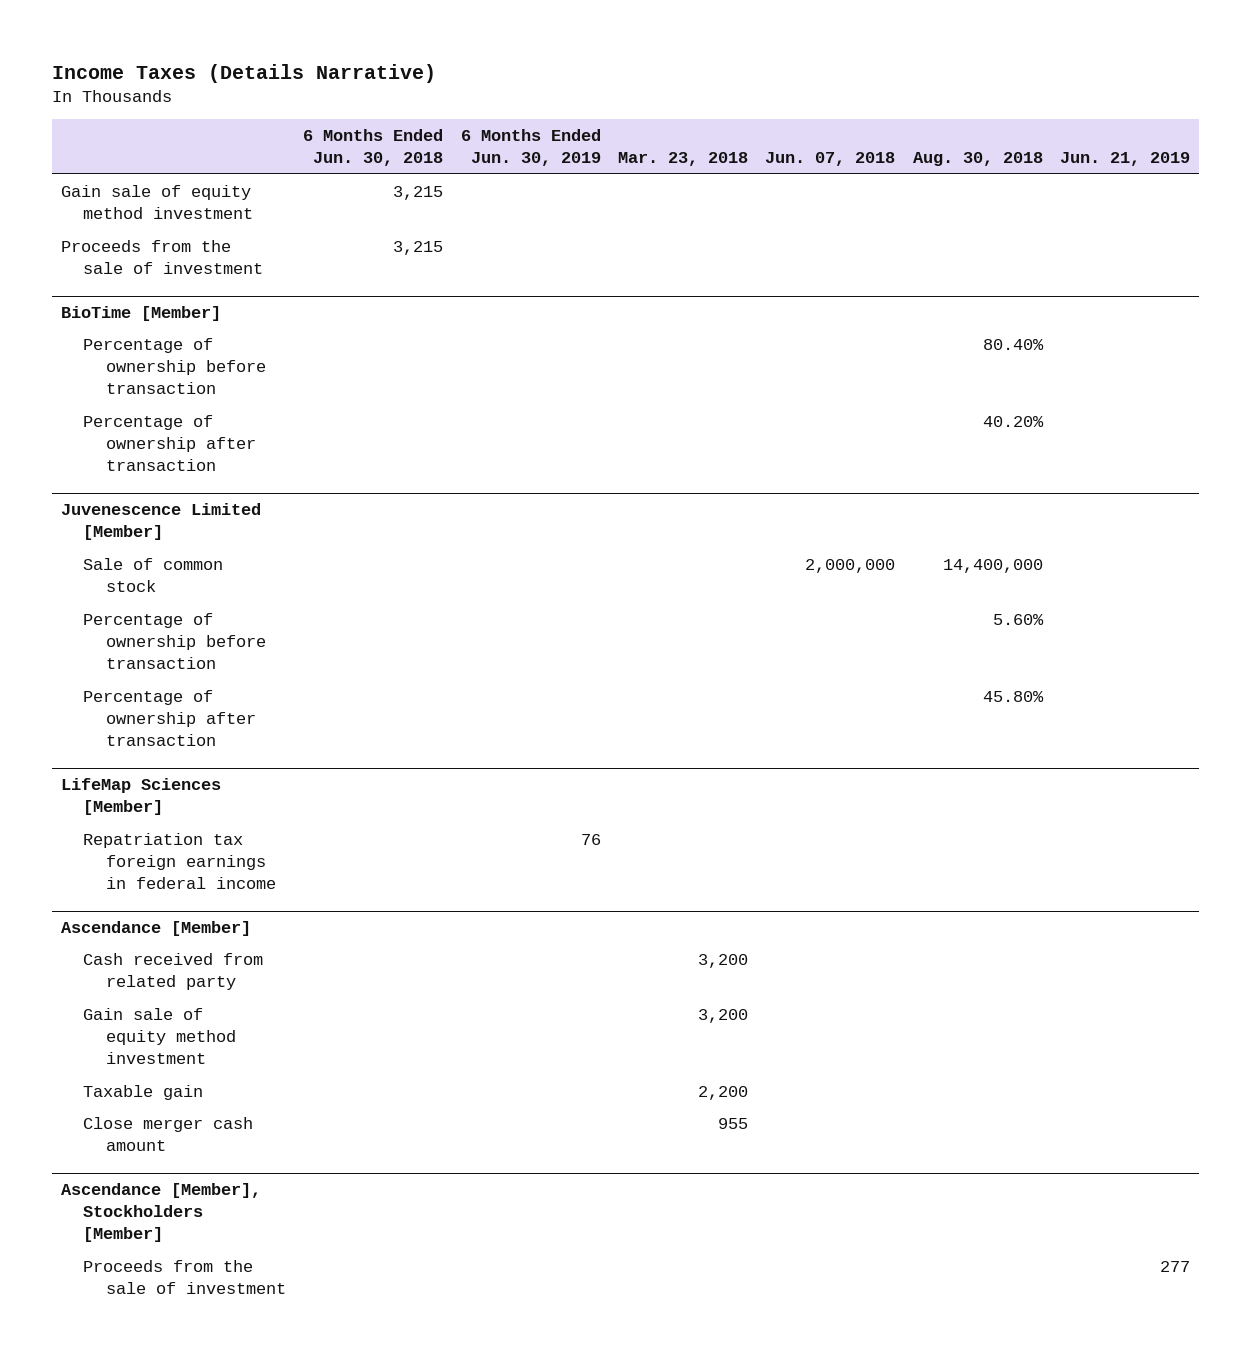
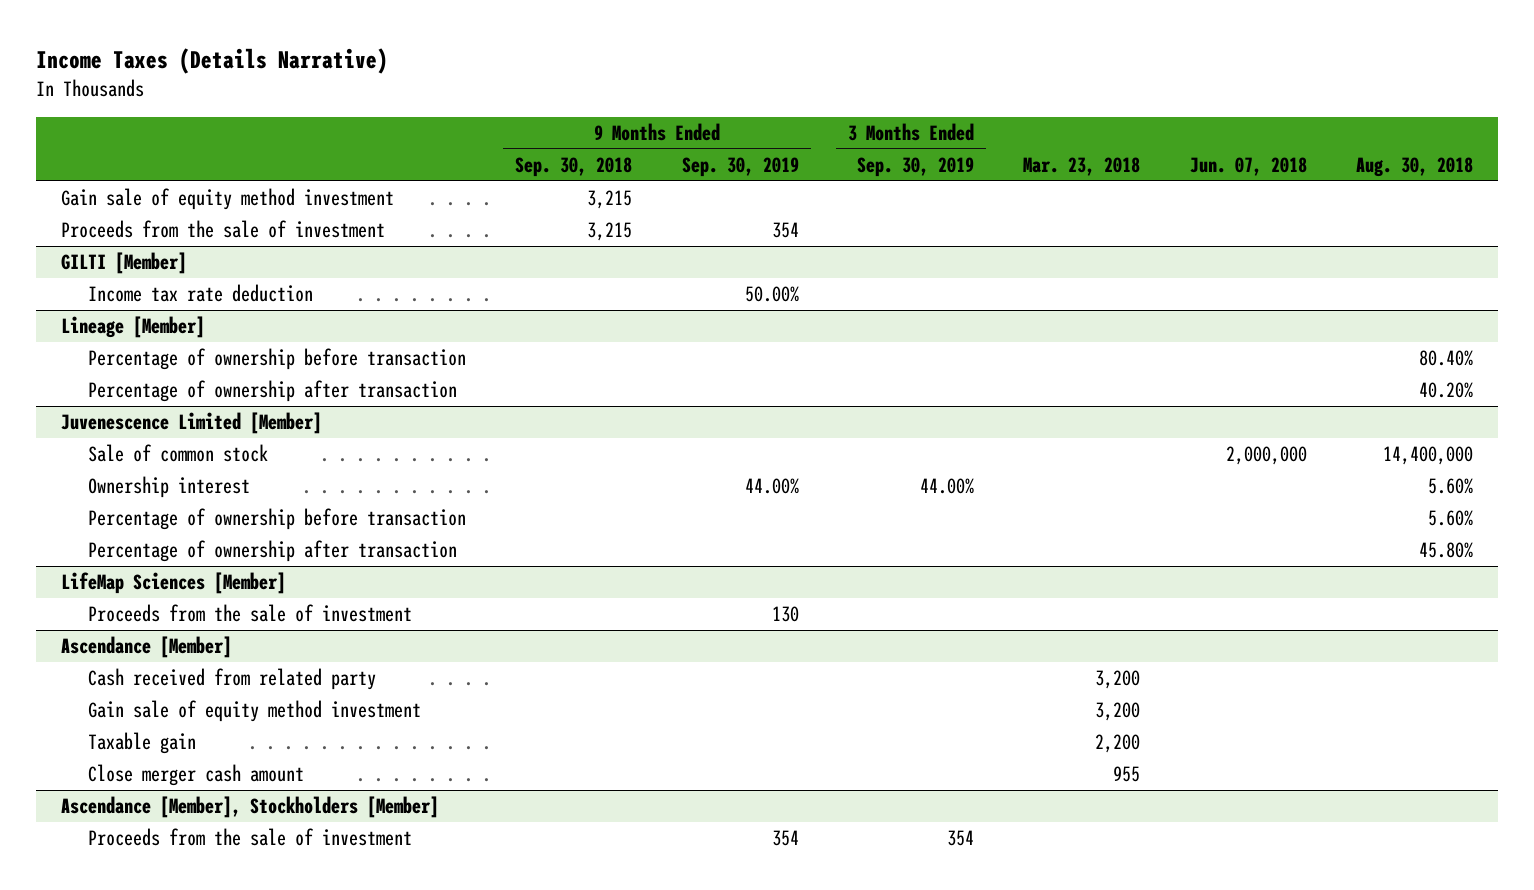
- | 6 Months Ended Jun. 30, 2018 | 6 Months Ended Jun. 30, 2019 | Mar. 23, 2018 | Jun. 07, 2018 | Aug. 30, 2018 | Jun. 21, 2019
+ | 9 Months Ended Sep. 30, 2018 | 9 Months Ended Sep. 30, 2019 | 3 Months Ended Sep. 30, 2019 | Mar. 23, 2018 | Jun. 07, 2018 | Aug. 30, 2018
- BioTime [Member]
+ GILTI [Member]
+ Income tax rate deduction | | 50.00% | | | |
+ Lineage [Member]
@ Juvenescence Limited [Member]
+ Ownership interest | | 44.00% | 44.00% | | | 5.60%
@ LifeMap Sciences [Member]
- Repatriation tax foreign earnings in federal income | | 76 | | | |
+ Proceeds from the sale of investment | | 130 | | | |

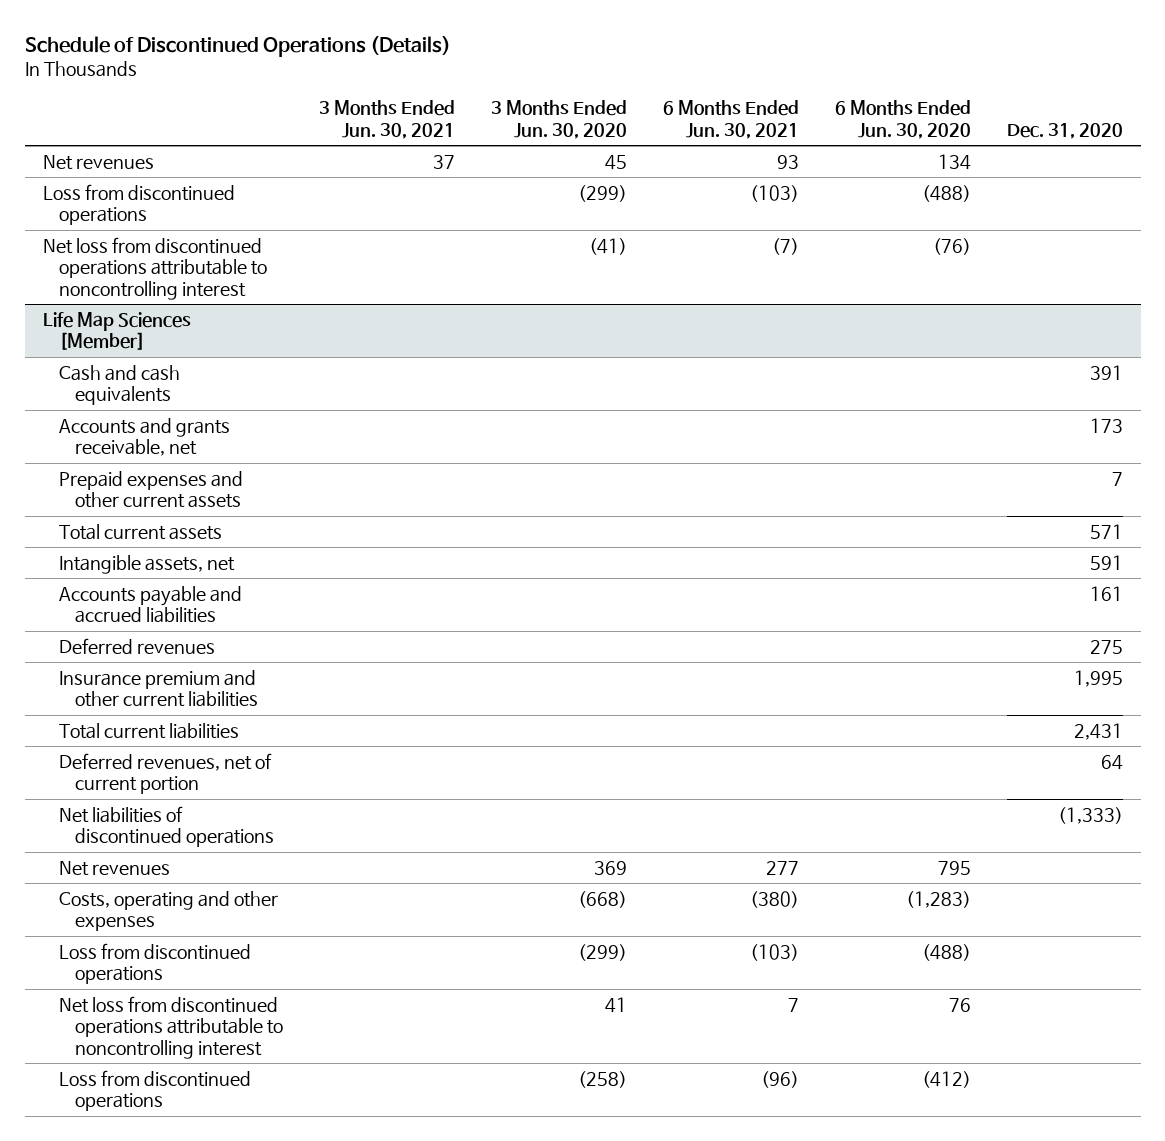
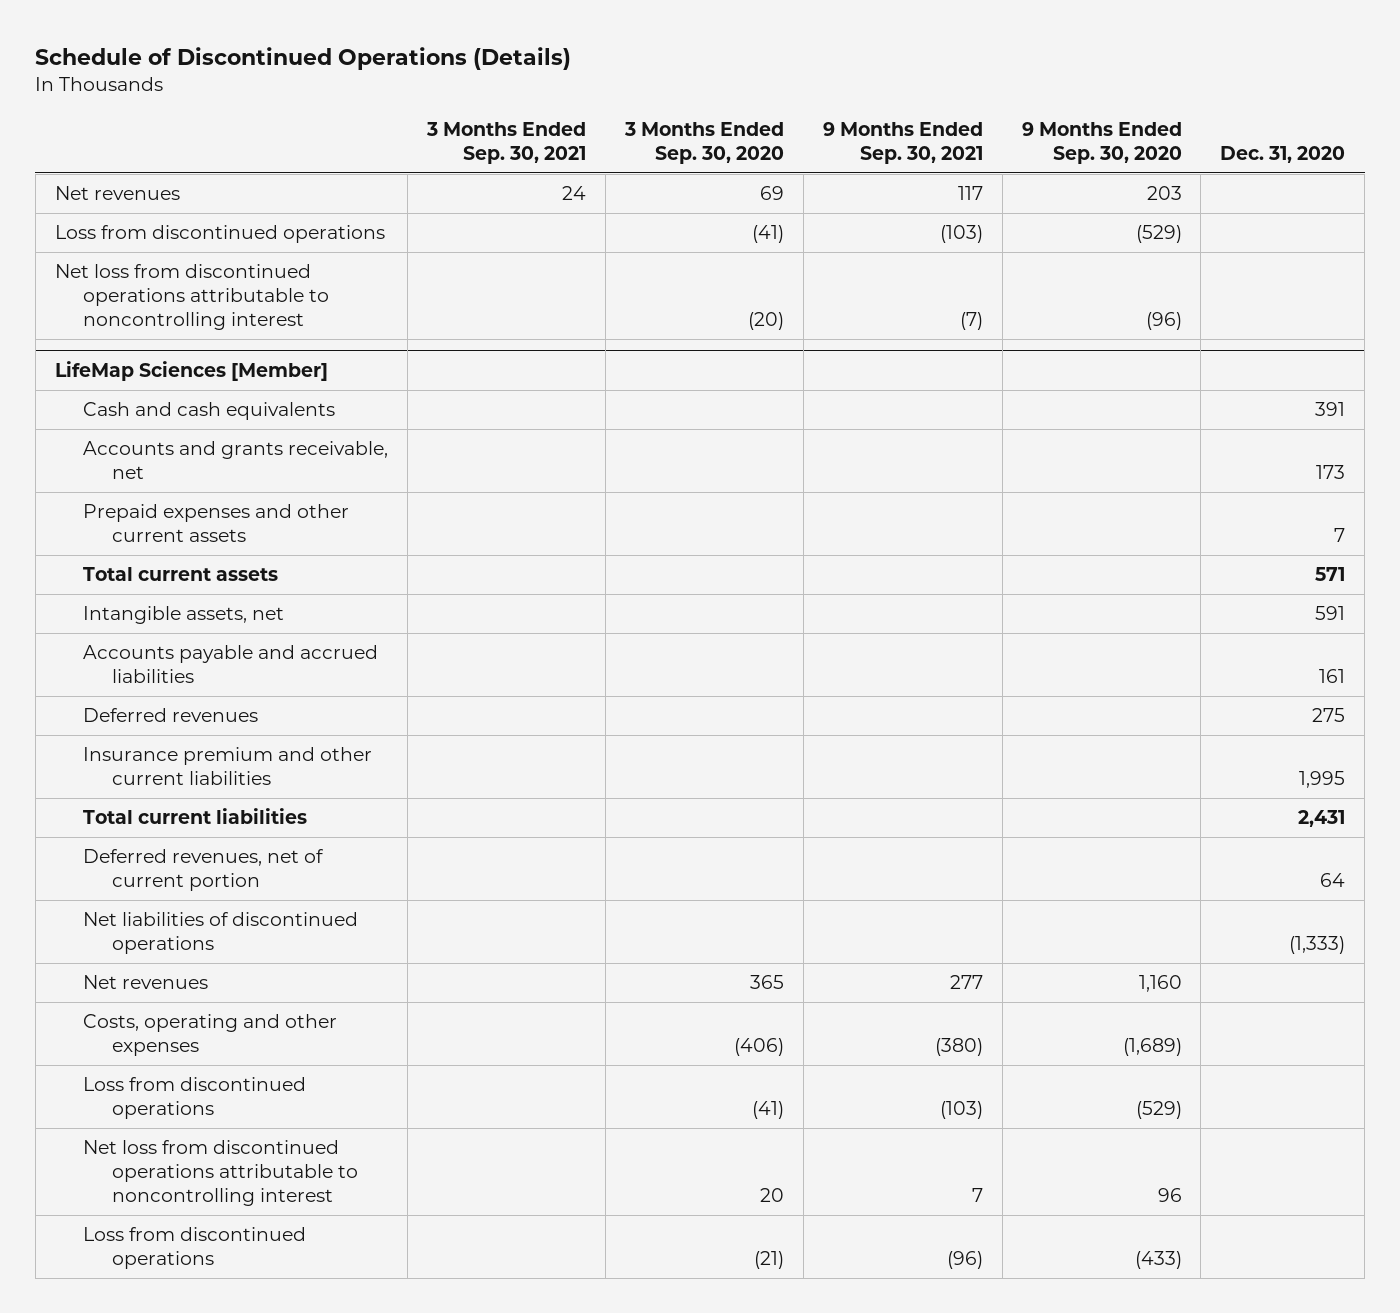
- | 3 Months Ended Jun. 30, 2021 | 3 Months Ended Jun. 30, 2020 | 6 Months Ended Jun. 30, 2021 | 6 Months Ended Jun. 30, 2020 | Dec. 31, 2020
+ | 3 Months Ended Sep. 30, 2021 | 3 Months Ended Sep. 30, 2020 | 9 Months Ended Sep. 30, 2021 | 9 Months Ended Sep. 30, 2020 | Dec. 31, 2020
- Life Map Sciences [Member]
+ LifeMap Sciences [Member]

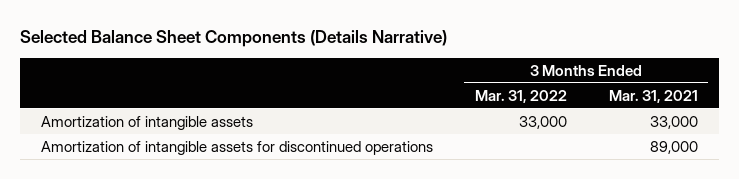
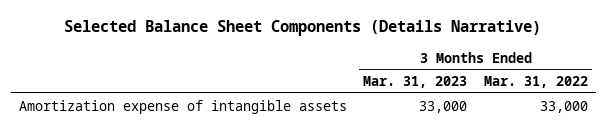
- | 3 Months Ended Mar. 31, 2022 | 3 Months Ended Mar. 31, 2021
+ | 3 Months Ended Mar. 31, 2023 | 3 Months Ended Mar. 31, 2022
- Amortization of intangible assets | 33,000 | 33,000
- Amortization of intangible assets for discontinued operations | | 89,000
+ Amortization expense of intangible assets | 33,000 | 33,000

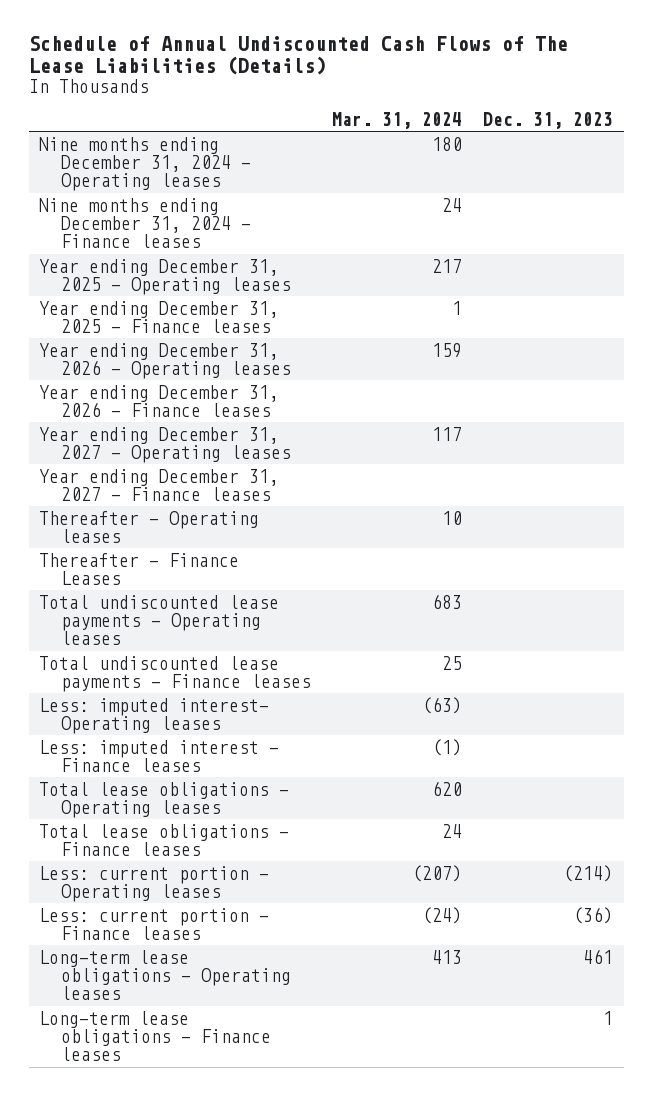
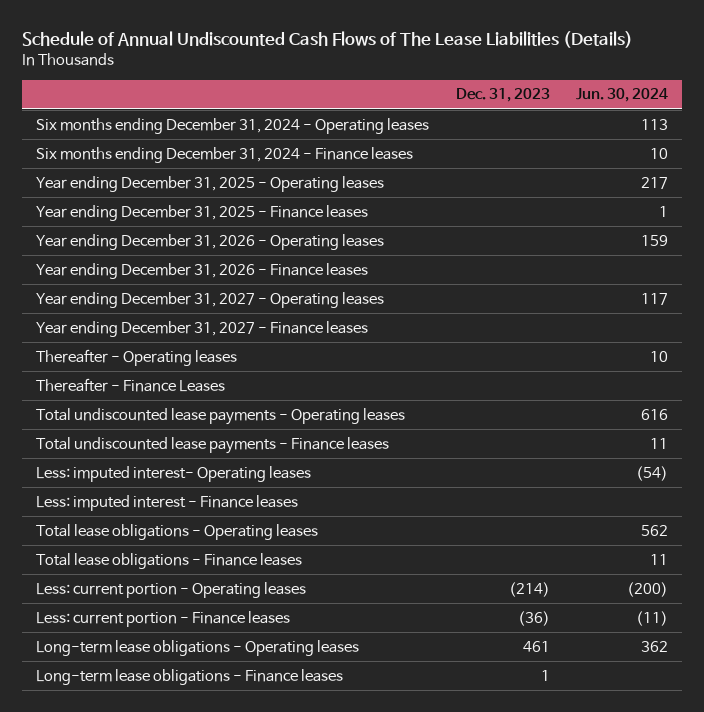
- | Mar. 31, 2024 | Dec. 31, 2023
+ | Dec. 31, 2023 | Jun. 30, 2024
- Nine months ending December 31, 2024 - Operating leases | 180 |
- Nine months ending December 31, 2024 - Finance leases | 24 |
+ Six months ending December 31, 2024 - Operating leases | | 113
+ Six months ending December 31, 2024 - Finance leases | | 10

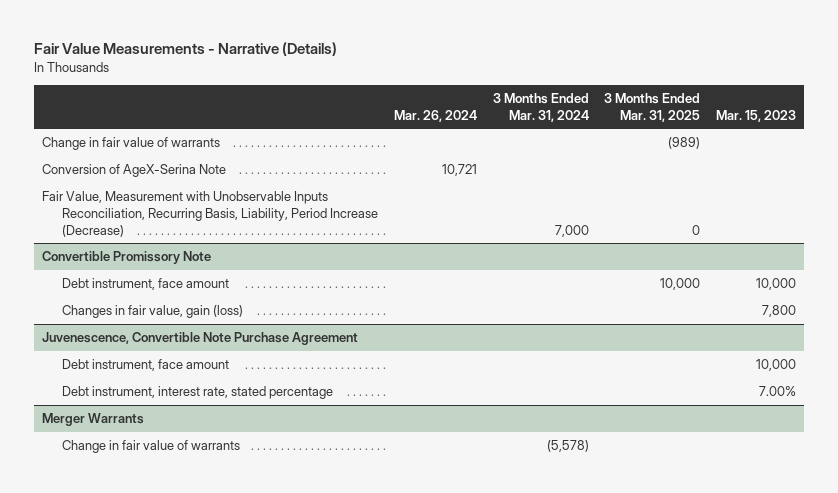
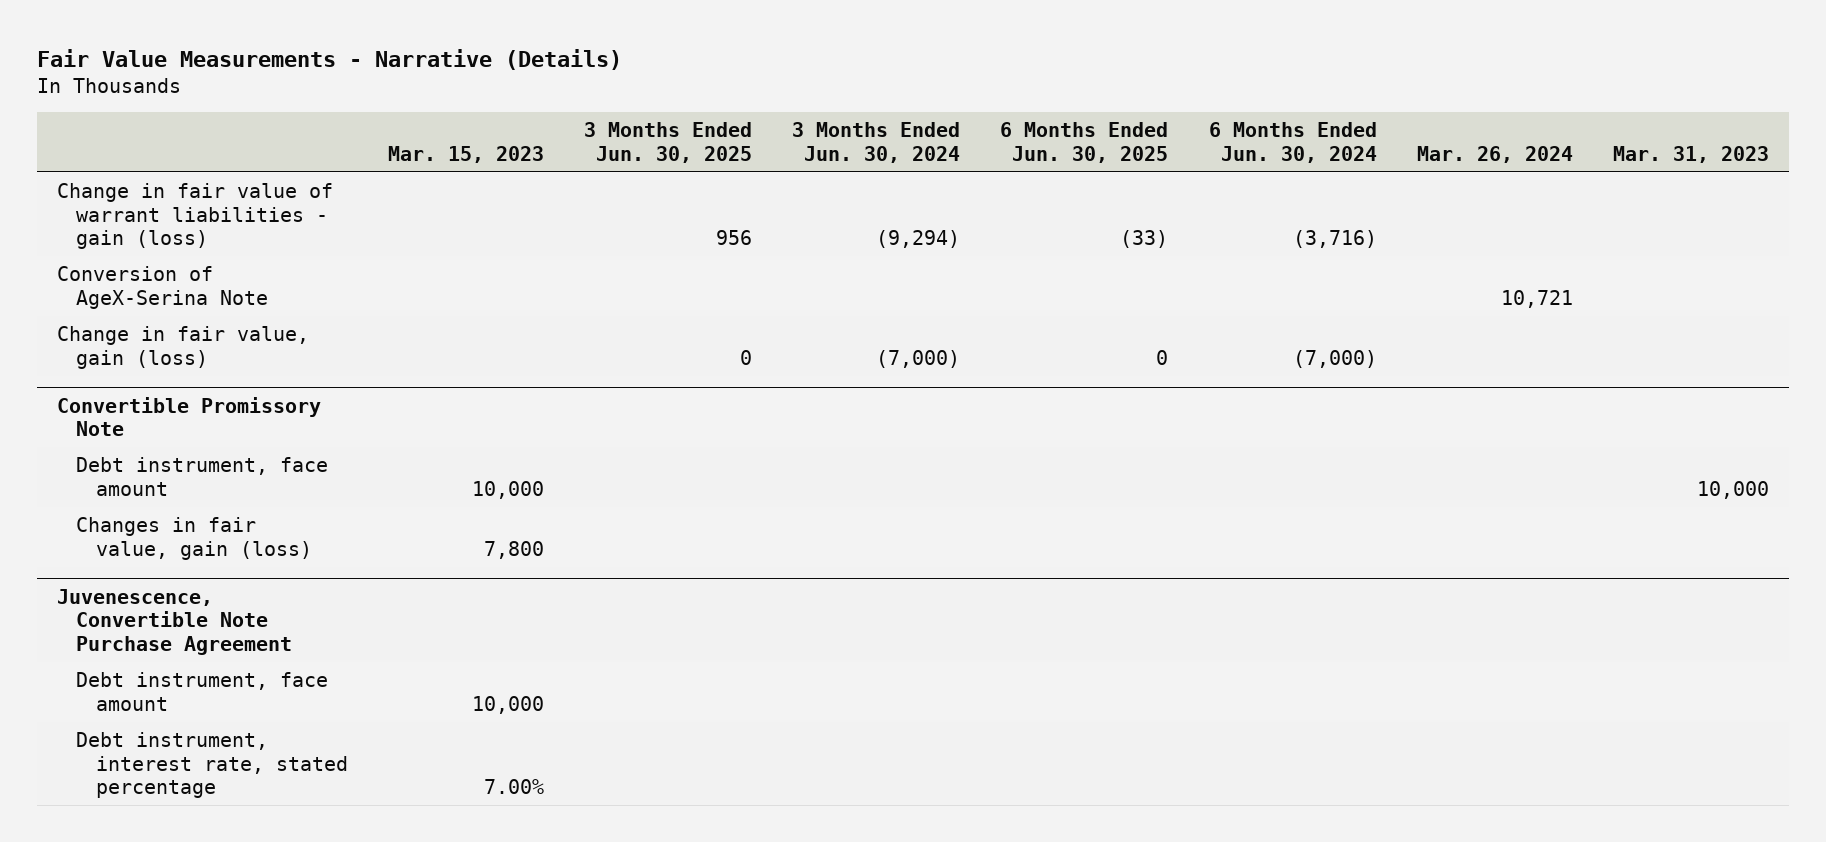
- | Mar. 26, 2024 | 3 Months Ended Mar. 31, 2024 | 3 Months Ended Mar. 31, 2025 | Mar. 15, 2023
+ | Mar. 15, 2023 | 3 Months Ended Jun. 30, 2025 | 3 Months Ended Jun. 30, 2024 | 6 Months Ended Jun. 30, 2025 | 6 Months Ended Jun. 30, 2024 | Mar. 26, 2024 | Mar. 31, 2023
- Change in fair value of warrants | | | (989) |
+ Change in fair value of warrant liabilities - gain (loss) | | 956 | (9,294) | (33) | (3,716) | |
- Fair Value, Measurement with Unobservable Inputs Reconciliation, Recurring Basis, Liability, Period Increase (Decrease) | | 7,000 | 0 |
+ Change in fair value, gain (loss) | | 0 | (7,000) | 0 | (7,000) | |
- Merger Warrants
- Change in fair value of warrants | | (5,578) | |

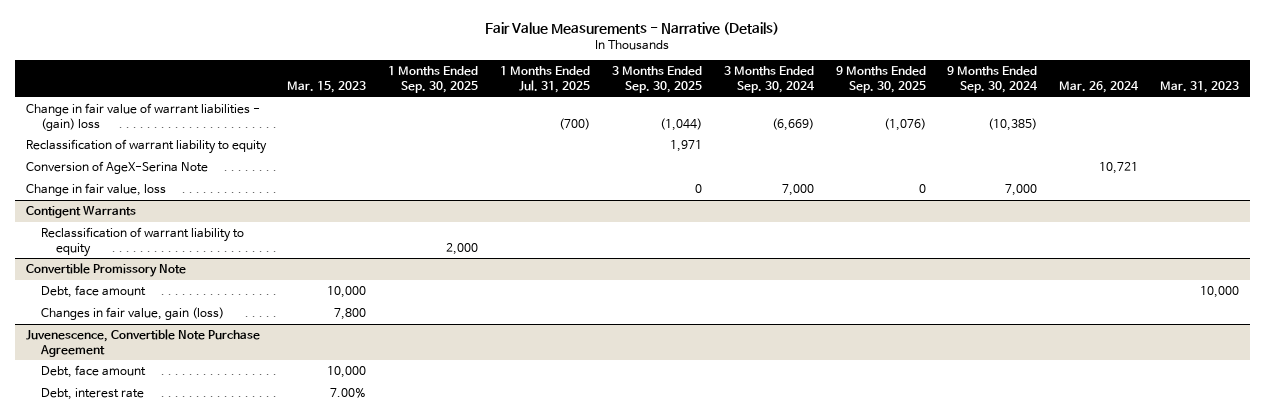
- | Mar. 15, 2023 | 3 Months Ended Jun. 30, 2025 | 3 Months Ended Jun. 30, 2024 | 6 Months Ended Jun. 30, 2025 | 6 Months Ended Jun. 30, 2024 | Mar. 26, 2024 | Mar. 31, 2023
+ | Mar. 15, 2023 | 1 Months Ended Sep. 30, 2025 | 1 Months Ended Jul. 31, 2025 | 3 Months Ended Sep. 30, 2025 | 3 Months Ended Sep. 30, 2024 | 9 Months Ended Sep. 30, 2025 | 9 Months Ended Sep. 30, 2024 | Mar. 26, 2024 | Mar. 31, 2023
- Change in fair value of warrant liabilities - gain (loss) | | 956 | (9,294) | (33) | (3,716) | |
+ Change in fair value of warrant liabilities - (gain) loss | | | (700) | (1,044) | (6,669) | (1,076) | (10,385) | |
+ Reclassification of warrant liability to equity | | | | 1,971 | | | | |
- Change in fair value, gain (loss) | | 0 | (7,000) | 0 | (7,000) | |
+ Change in fair value, loss | | | | 0 | 7,000 | 0 | 7,000 | |
+ Contigent Warrants
+ Reclassification of warrant liability to equity | | 2,000 | | | | | | |
@ Convertible Promissory Note
- Debt instrument, face amount | 10,000 | | | | | | 10,000
+ Debt, face amount | 10,000 | | | | | | | | 10,000
@ Juvenescence, Convertible Note Purchase Agreement
- Debt instrument, face amount | 10,000 | | | | | |
- Debt instrument, interest rate, stated percentage | 7.00% | | | | | |
+ Debt, face amount | 10,000 | | | | | | | |
+ Debt, interest rate | 7.00% | | | | | | | |

